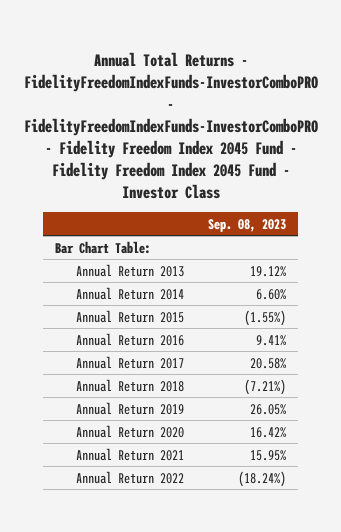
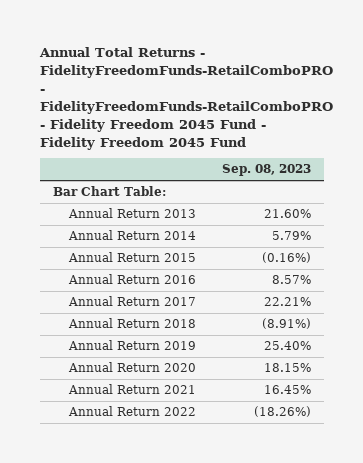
- Annual Total Returns - FidelityFreedomIndexFunds-InvestorComboPRO - FidelityFreedomIndexFunds-InvestorComboPRO - Fidelity Freedom Index 2045 Fund - Fidelity Freedom Index 2045 Fund - Investor Class
+ Annual Total Returns - FidelityFreedomFunds-RetailComboPRO - FidelityFreedomFunds-RetailComboPRO - Fidelity Freedom 2045 Fund - Fidelity Freedom 2045 Fund
- Annual Return 2013 | 19.12%
- Annual Return 2014 | 6.60%
- Annual Return 2015 | (1.55%)
- Annual Return 2016 | 9.41%
- Annual Return 2017 | 20.58%
- Annual Return 2018 | (7.21%)
- Annual Return 2019 | 26.05%
- Annual Return 2020 | 16.42%
- Annual Return 2021 | 15.95%
- Annual Return 2022 | (18.24%)
+ Annual Return 2013 | 21.60%
+ Annual Return 2014 | 5.79%
+ Annual Return 2015 | (0.16%)
+ Annual Return 2016 | 8.57%
+ Annual Return 2017 | 22.21%
+ Annual Return 2018 | (8.91%)
+ Annual Return 2019 | 25.40%
+ Annual Return 2020 | 18.15%
+ Annual Return 2021 | 16.45%
+ Annual Return 2022 | (18.26%)

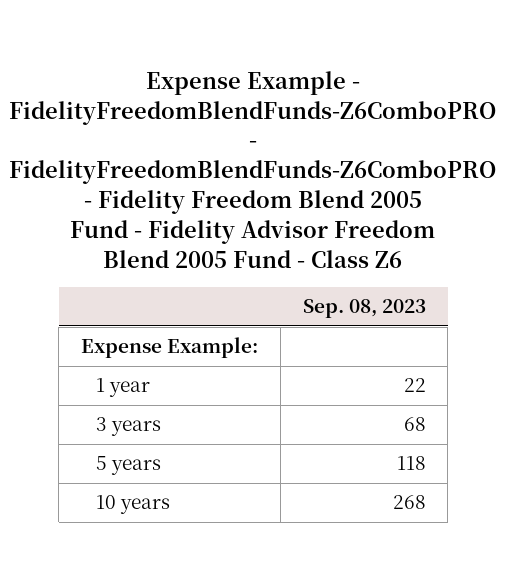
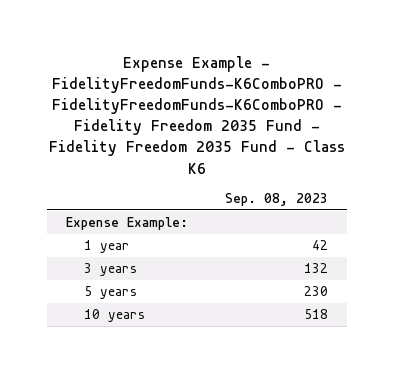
- Expense Example - FidelityFreedomBlendFunds-Z6ComboPRO - FidelityFreedomBlendFunds-Z6ComboPRO - Fidelity Freedom Blend 2005 Fund - Fidelity Advisor Freedom Blend 2005 Fund - Class Z6
+ Expense Example - FidelityFreedomFunds-K6ComboPRO - FidelityFreedomFunds-K6ComboPRO - Fidelity Freedom 2035 Fund - Fidelity Freedom 2035 Fund - Class K6
- 1 year | 22
- 3 years | 68
- 5 years | 118
- 10 years | 268
+ 1 year | 42
+ 3 years | 132
+ 5 years | 230
+ 10 years | 518

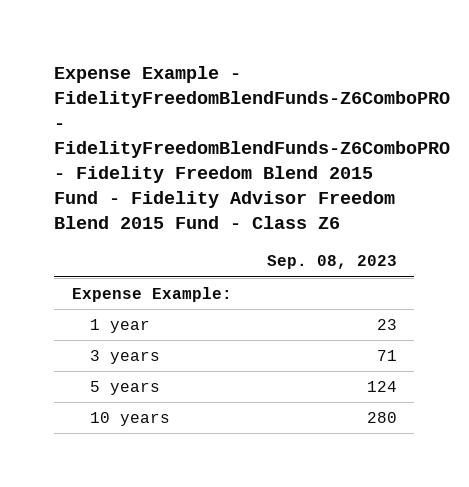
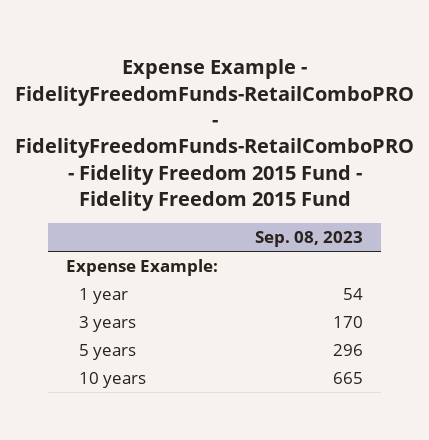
- Expense Example - FidelityFreedomBlendFunds-Z6ComboPRO - FidelityFreedomBlendFunds-Z6ComboPRO - Fidelity Freedom Blend 2015 Fund - Fidelity Advisor Freedom Blend 2015 Fund - Class Z6
+ Expense Example - FidelityFreedomFunds-RetailComboPRO - FidelityFreedomFunds-RetailComboPRO - Fidelity Freedom 2015 Fund - Fidelity Freedom 2015 Fund
- 1 year | 23
- 3 years | 71
- 5 years | 124
- 10 years | 280
+ 1 year | 54
+ 3 years | 170
+ 5 years | 296
+ 10 years | 665

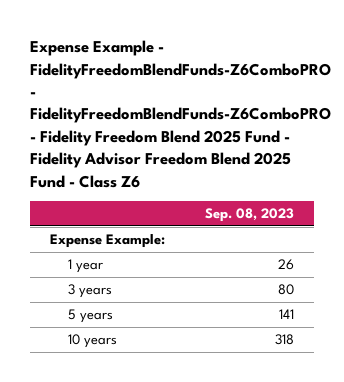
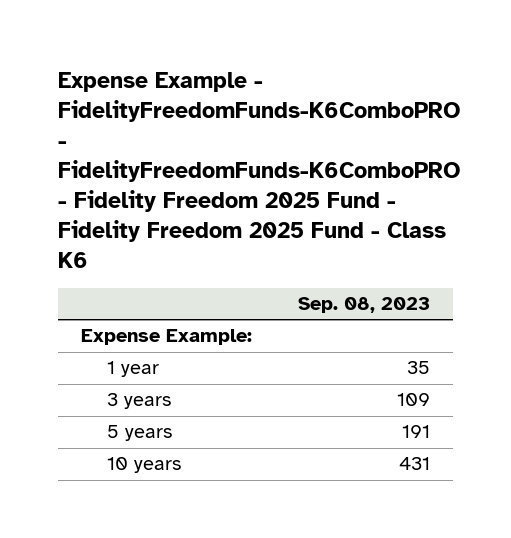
- Expense Example - FidelityFreedomBlendFunds-Z6ComboPRO - FidelityFreedomBlendFunds-Z6ComboPRO - Fidelity Freedom Blend 2025 Fund - Fidelity Advisor Freedom Blend 2025 Fund - Class Z6
+ Expense Example - FidelityFreedomFunds-K6ComboPRO - FidelityFreedomFunds-K6ComboPRO - Fidelity Freedom 2025 Fund - Fidelity Freedom 2025 Fund - Class K6
- 1 year | 26
- 3 years | 80
- 5 years | 141
- 10 years | 318
+ 1 year | 35
+ 3 years | 109
+ 5 years | 191
+ 10 years | 431

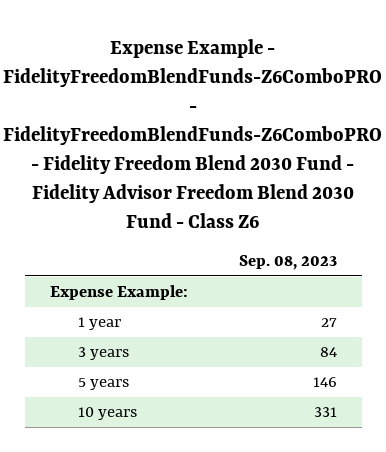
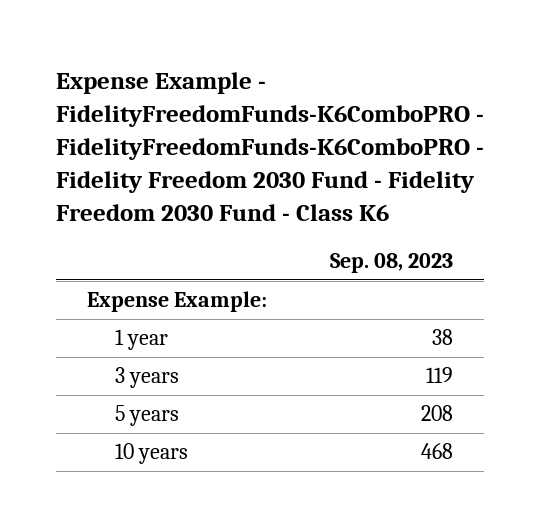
- Expense Example - FidelityFreedomBlendFunds-Z6ComboPRO - FidelityFreedomBlendFunds-Z6ComboPRO - Fidelity Freedom Blend 2030 Fund - Fidelity Advisor Freedom Blend 2030 Fund - Class Z6
+ Expense Example - FidelityFreedomFunds-K6ComboPRO - FidelityFreedomFunds-K6ComboPRO - Fidelity Freedom 2030 Fund - Fidelity Freedom 2030 Fund - Class K6
- 1 year | 27
- 3 years | 84
- 5 years | 146
- 10 years | 331
+ 1 year | 38
+ 3 years | 119
+ 5 years | 208
+ 10 years | 468

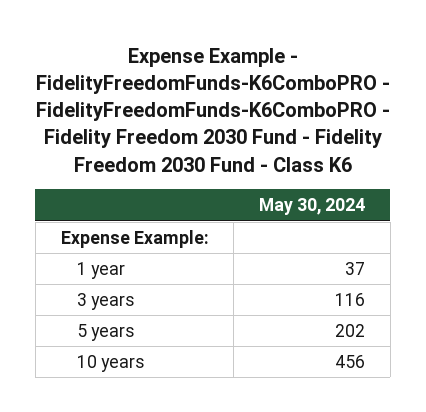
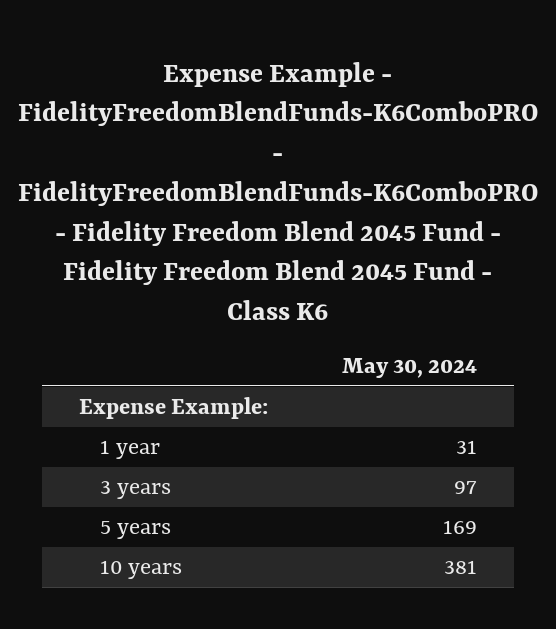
- Expense Example - FidelityFreedomFunds-K6ComboPRO - FidelityFreedomFunds-K6ComboPRO - Fidelity Freedom 2030 Fund - Fidelity Freedom 2030 Fund - Class K6
+ Expense Example - FidelityFreedomBlendFunds-K6ComboPRO - FidelityFreedomBlendFunds-K6ComboPRO - Fidelity Freedom Blend 2045 Fund - Fidelity Freedom Blend 2045 Fund - Class K6
- 1 year | 37
- 3 years | 116
- 5 years | 202
- 10 years | 456
+ 1 year | 31
+ 3 years | 97
+ 5 years | 169
+ 10 years | 381

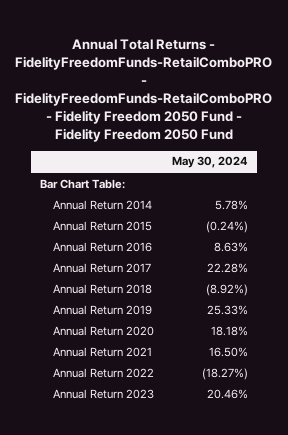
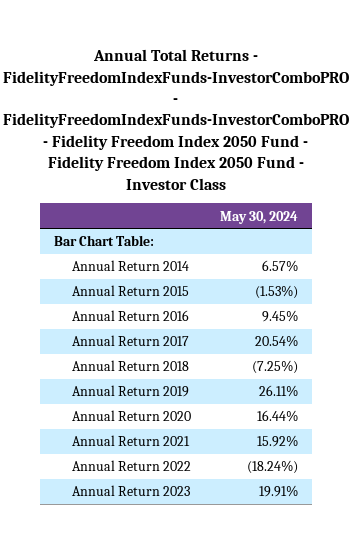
- Annual Total Returns - FidelityFreedomFunds-RetailComboPRO - FidelityFreedomFunds-RetailComboPRO - Fidelity Freedom 2050 Fund - Fidelity Freedom 2050 Fund
+ Annual Total Returns - FidelityFreedomIndexFunds-InvestorComboPRO - FidelityFreedomIndexFunds-InvestorComboPRO - Fidelity Freedom Index 2050 Fund - Fidelity Freedom Index 2050 Fund - Investor Class
- Annual Return 2014 | 5.78%
- Annual Return 2015 | (0.24%)
- Annual Return 2016 | 8.63%
- Annual Return 2017 | 22.28%
- Annual Return 2018 | (8.92%)
- Annual Return 2019 | 25.33%
- Annual Return 2020 | 18.18%
- Annual Return 2021 | 16.50%
- Annual Return 2022 | (18.27%)
- Annual Return 2023 | 20.46%
+ Annual Return 2014 | 6.57%
+ Annual Return 2015 | (1.53%)
+ Annual Return 2016 | 9.45%
+ Annual Return 2017 | 20.54%
+ Annual Return 2018 | (7.25%)
+ Annual Return 2019 | 26.11%
+ Annual Return 2020 | 16.44%
+ Annual Return 2021 | 15.92%
+ Annual Return 2022 | (18.24%)
+ Annual Return 2023 | 19.91%

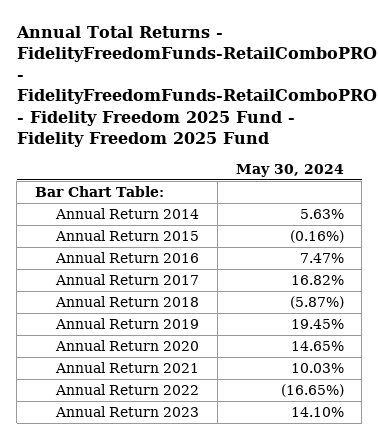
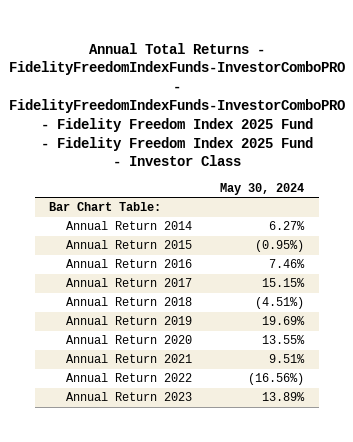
- Annual Total Returns - FidelityFreedomFunds-RetailComboPRO - FidelityFreedomFunds-RetailComboPRO - Fidelity Freedom 2025 Fund - Fidelity Freedom 2025 Fund
+ Annual Total Returns - FidelityFreedomIndexFunds-InvestorComboPRO - FidelityFreedomIndexFunds-InvestorComboPRO - Fidelity Freedom Index 2025 Fund - Fidelity Freedom Index 2025 Fund - Investor Class
- Annual Return 2014 | 5.63%
- Annual Return 2015 | (0.16%)
- Annual Return 2016 | 7.47%
- Annual Return 2017 | 16.82%
- Annual Return 2018 | (5.87%)
- Annual Return 2019 | 19.45%
- Annual Return 2020 | 14.65%
- Annual Return 2021 | 10.03%
- Annual Return 2022 | (16.65%)
- Annual Return 2023 | 14.10%
+ Annual Return 2014 | 6.27%
+ Annual Return 2015 | (0.95%)
+ Annual Return 2016 | 7.46%
+ Annual Return 2017 | 15.15%
+ Annual Return 2018 | (4.51%)
+ Annual Return 2019 | 19.69%
+ Annual Return 2020 | 13.55%
+ Annual Return 2021 | 9.51%
+ Annual Return 2022 | (16.56%)
+ Annual Return 2023 | 13.89%

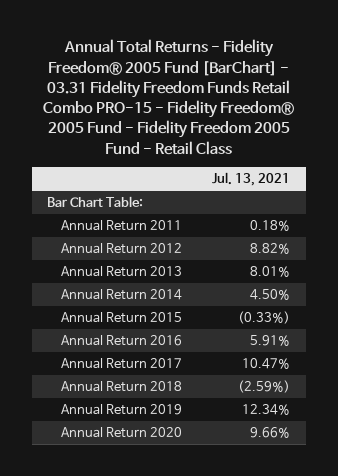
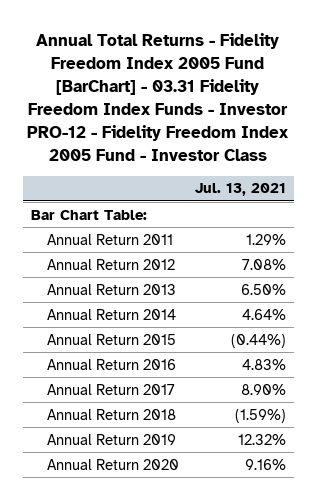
- Annual Total Returns - Fidelity Freedom® 2005 Fund [BarChart] - 03.31 Fidelity Freedom Funds Retail Combo PRO-15 - Fidelity Freedom® 2005 Fund - Fidelity Freedom 2005 Fund - Retail Class
+ Annual Total Returns - Fidelity Freedom Index 2005 Fund [BarChart] - 03.31 Fidelity Freedom Index Funds - Investor PRO-12 - Fidelity Freedom Index 2005 Fund - Investor Class
- Annual Return 2011 | 0.18%
- Annual Return 2012 | 8.82%
- Annual Return 2013 | 8.01%
- Annual Return 2014 | 4.50%
- Annual Return 2015 | (0.33%)
- Annual Return 2016 | 5.91%
- Annual Return 2017 | 10.47%
- Annual Return 2018 | (2.59%)
- Annual Return 2019 | 12.34%
- Annual Return 2020 | 9.66%
+ Annual Return 2011 | 1.29%
+ Annual Return 2012 | 7.08%
+ Annual Return 2013 | 6.50%
+ Annual Return 2014 | 4.64%
+ Annual Return 2015 | (0.44%)
+ Annual Return 2016 | 4.83%
+ Annual Return 2017 | 8.90%
+ Annual Return 2018 | (1.59%)
+ Annual Return 2019 | 12.32%
+ Annual Return 2020 | 9.16%

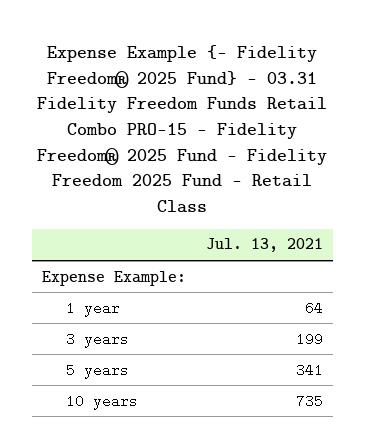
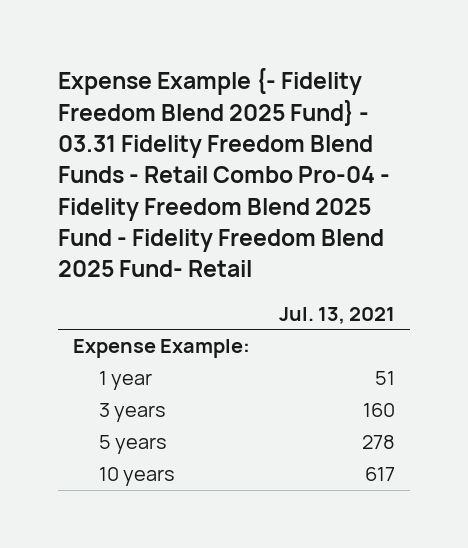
- Expense Example {- Fidelity Freedom® 2025 Fund} - 03.31 Fidelity Freedom Funds Retail Combo PRO-15 - Fidelity Freedom® 2025 Fund - Fidelity Freedom 2025 Fund - Retail Class
+ Expense Example {- Fidelity Freedom Blend 2025 Fund} - 03.31 Fidelity Freedom Blend Funds - Retail Combo Pro-04 - Fidelity Freedom Blend 2025 Fund - Fidelity Freedom Blend 2025 Fund- Retail
- 1 year | 64
- 3 years | 199
- 5 years | 341
- 10 years | 735
+ 1 year | 51
+ 3 years | 160
+ 5 years | 278
+ 10 years | 617

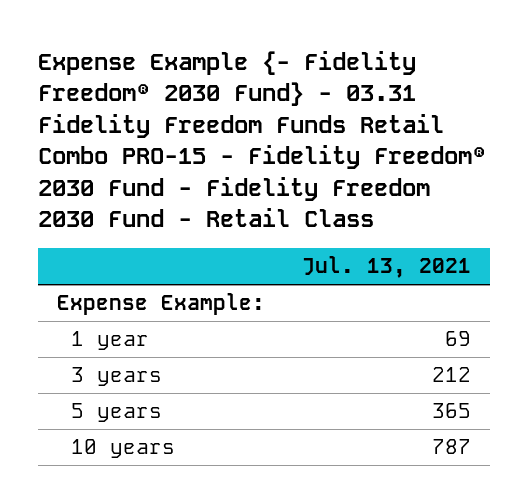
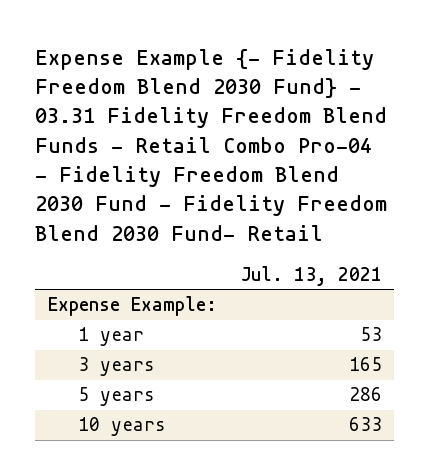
- Expense Example {- Fidelity Freedom® 2030 Fund} - 03.31 Fidelity Freedom Funds Retail Combo PRO-15 - Fidelity Freedom® 2030 Fund - Fidelity Freedom 2030 Fund - Retail Class
+ Expense Example {- Fidelity Freedom Blend 2030 Fund} - 03.31 Fidelity Freedom Blend Funds - Retail Combo Pro-04 - Fidelity Freedom Blend 2030 Fund - Fidelity Freedom Blend 2030 Fund- Retail
- 1 year | 69
- 3 years | 212
- 5 years | 365
- 10 years | 787
+ 1 year | 53
+ 3 years | 165
+ 5 years | 286
+ 10 years | 633

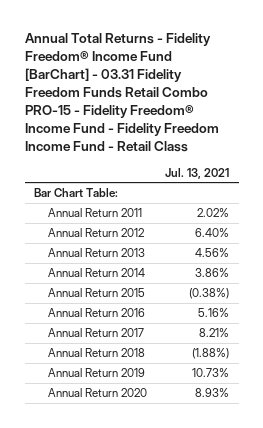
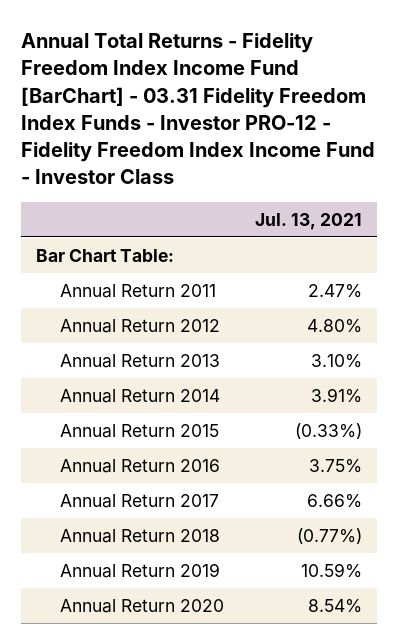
- Annual Total Returns - Fidelity Freedom® Income Fund [BarChart] - 03.31 Fidelity Freedom Funds Retail Combo PRO-15 - Fidelity Freedom® Income Fund - Fidelity Freedom Income Fund - Retail Class
+ Annual Total Returns - Fidelity Freedom Index Income Fund [BarChart] - 03.31 Fidelity Freedom Index Funds - Investor PRO-12 - Fidelity Freedom Index Income Fund - Investor Class
- Annual Return 2011 | 2.02%
- Annual Return 2012 | 6.40%
- Annual Return 2013 | 4.56%
- Annual Return 2014 | 3.86%
- Annual Return 2015 | (0.38%)
- Annual Return 2016 | 5.16%
- Annual Return 2017 | 8.21%
- Annual Return 2018 | (1.88%)
- Annual Return 2019 | 10.73%
- Annual Return 2020 | 8.93%
+ Annual Return 2011 | 2.47%
+ Annual Return 2012 | 4.80%
+ Annual Return 2013 | 3.10%
+ Annual Return 2014 | 3.91%
+ Annual Return 2015 | (0.33%)
+ Annual Return 2016 | 3.75%
+ Annual Return 2017 | 6.66%
+ Annual Return 2018 | (0.77%)
+ Annual Return 2019 | 10.59%
+ Annual Return 2020 | 8.54%

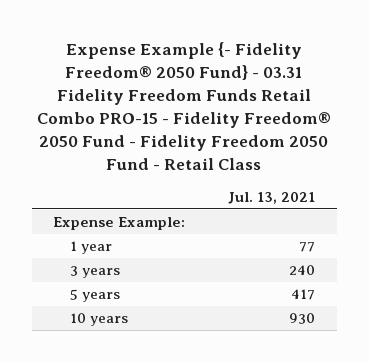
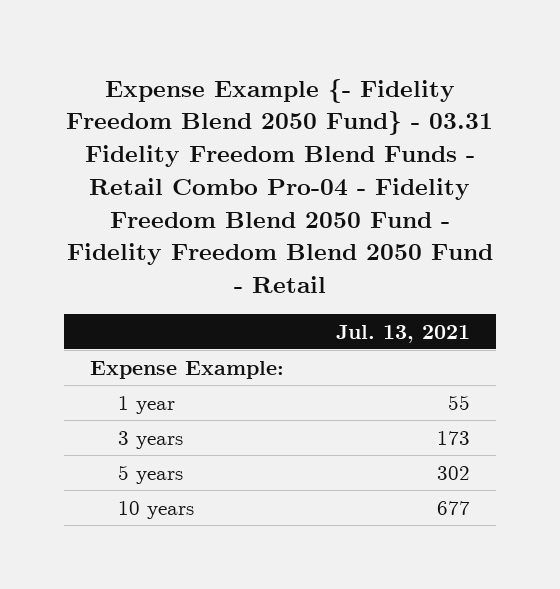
- Expense Example {- Fidelity Freedom® 2050 Fund} - 03.31 Fidelity Freedom Funds Retail Combo PRO-15 - Fidelity Freedom® 2050 Fund - Fidelity Freedom 2050 Fund - Retail Class
+ Expense Example {- Fidelity Freedom Blend 2050 Fund} - 03.31 Fidelity Freedom Blend Funds - Retail Combo Pro-04 - Fidelity Freedom Blend 2050 Fund - Fidelity Freedom Blend 2050 Fund - Retail
- 1 year | 77
- 3 years | 240
- 5 years | 417
- 10 years | 930
+ 1 year | 55
+ 3 years | 173
+ 5 years | 302
+ 10 years | 677

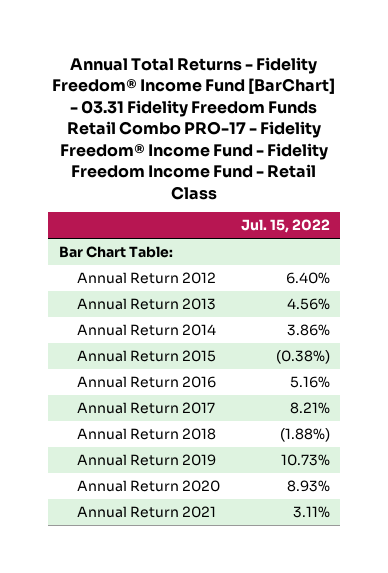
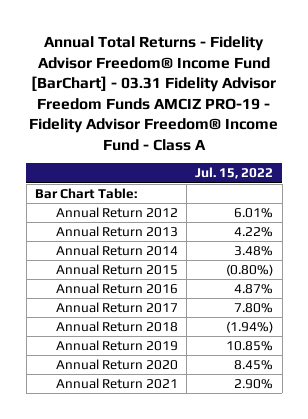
- Annual Total Returns - Fidelity Freedom® Income Fund [BarChart] - 03.31 Fidelity Freedom Funds Retail Combo PRO-17 - Fidelity Freedom® Income Fund - Fidelity Freedom Income Fund - Retail Class
+ Annual Total Returns - Fidelity Advisor Freedom® Income Fund [BarChart] - 03.31 Fidelity Advisor Freedom Funds AMCIZ PRO-19 - Fidelity Advisor Freedom® Income Fund - Class A
- Annual Return 2012 | 6.40%
- Annual Return 2013 | 4.56%
- Annual Return 2014 | 3.86%
- Annual Return 2015 | (0.38%)
- Annual Return 2016 | 5.16%
- Annual Return 2017 | 8.21%
- Annual Return 2018 | (1.88%)
- Annual Return 2019 | 10.73%
- Annual Return 2020 | 8.93%
- Annual Return 2021 | 3.11%
+ Annual Return 2012 | 6.01%
+ Annual Return 2013 | 4.22%
+ Annual Return 2014 | 3.48%
+ Annual Return 2015 | (0.80%)
+ Annual Return 2016 | 4.87%
+ Annual Return 2017 | 7.80%
+ Annual Return 2018 | (1.94%)
+ Annual Return 2019 | 10.85%
+ Annual Return 2020 | 8.45%
+ Annual Return 2021 | 2.90%

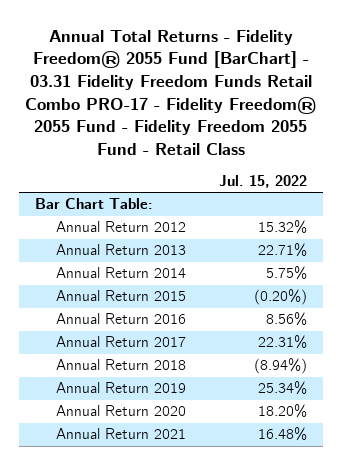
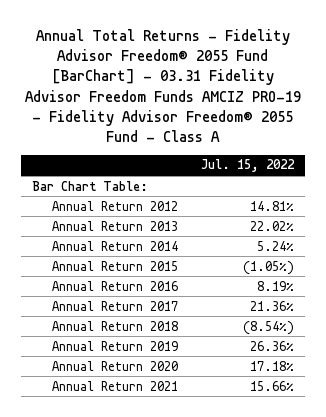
- Annual Total Returns - Fidelity Freedom® 2055 Fund [BarChart] - 03.31 Fidelity Freedom Funds Retail Combo PRO-17 - Fidelity Freedom® 2055 Fund - Fidelity Freedom 2055 Fund - Retail Class
+ Annual Total Returns - Fidelity Advisor Freedom® 2055 Fund [BarChart] - 03.31 Fidelity Advisor Freedom Funds AMCIZ PRO-19 - Fidelity Advisor Freedom® 2055 Fund - Class A
- Annual Return 2012 | 15.32%
- Annual Return 2013 | 22.71%
- Annual Return 2014 | 5.75%
- Annual Return 2015 | (0.20%)
- Annual Return 2016 | 8.56%
- Annual Return 2017 | 22.31%
- Annual Return 2018 | (8.94%)
- Annual Return 2019 | 25.34%
- Annual Return 2020 | 18.20%
- Annual Return 2021 | 16.48%
+ Annual Return 2012 | 14.81%
+ Annual Return 2013 | 22.02%
+ Annual Return 2014 | 5.24%
+ Annual Return 2015 | (1.05%)
+ Annual Return 2016 | 8.19%
+ Annual Return 2017 | 21.36%
+ Annual Return 2018 | (8.54%)
+ Annual Return 2019 | 26.36%
+ Annual Return 2020 | 17.18%
+ Annual Return 2021 | 15.66%

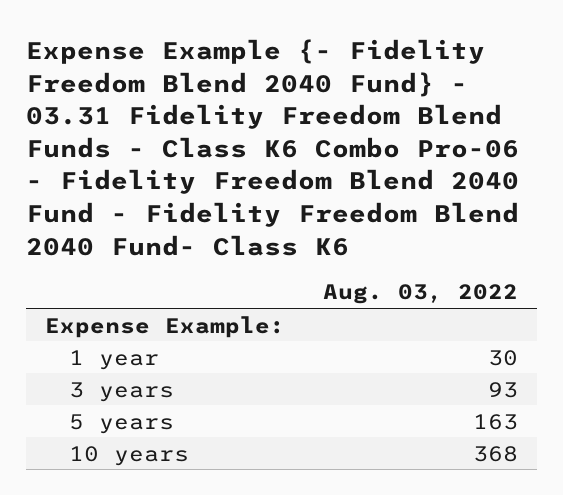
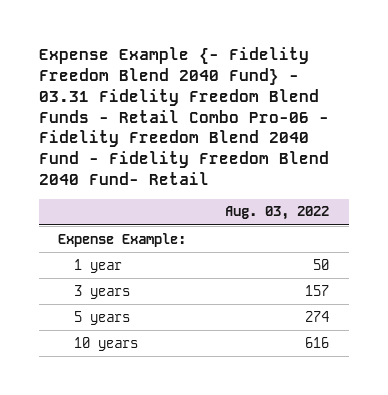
- Expense Example {- Fidelity Freedom Blend 2040 Fund} - 03.31 Fidelity Freedom Blend Funds - Class K6 Combo Pro-06 - Fidelity Freedom Blend 2040 Fund - Fidelity Freedom Blend 2040 Fund- Class K6
+ Expense Example {- Fidelity Freedom Blend 2040 Fund} - 03.31 Fidelity Freedom Blend Funds - Retail Combo Pro-06 - Fidelity Freedom Blend 2040 Fund - Fidelity Freedom Blend 2040 Fund- Retail
- 1 year | 30
- 3 years | 93
- 5 years | 163
- 10 years | 368
+ 1 year | 50
+ 3 years | 157
+ 5 years | 274
+ 10 years | 616

